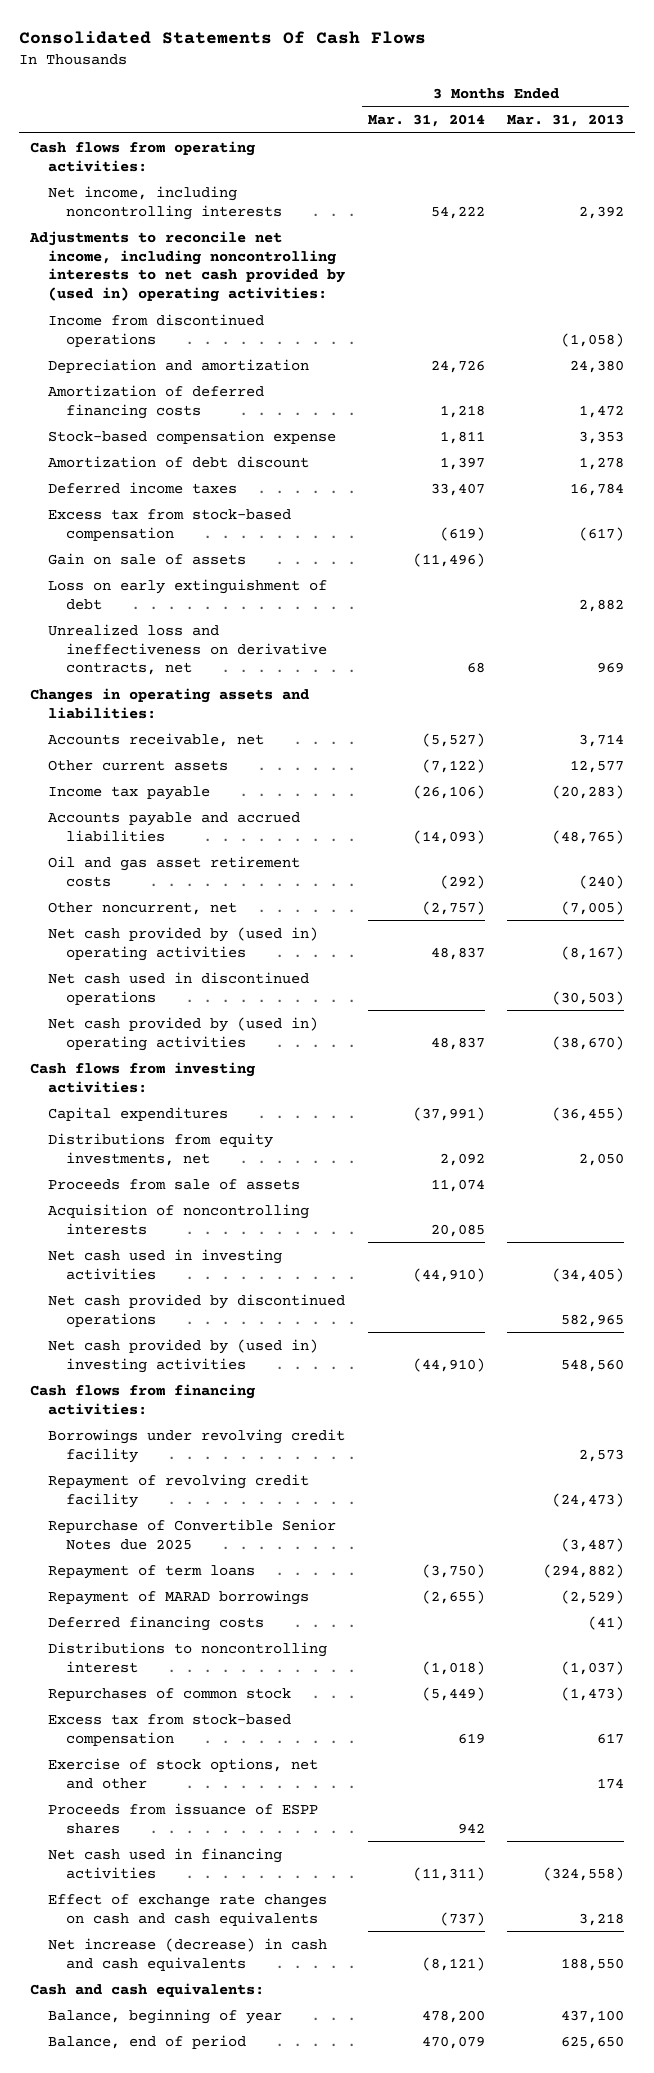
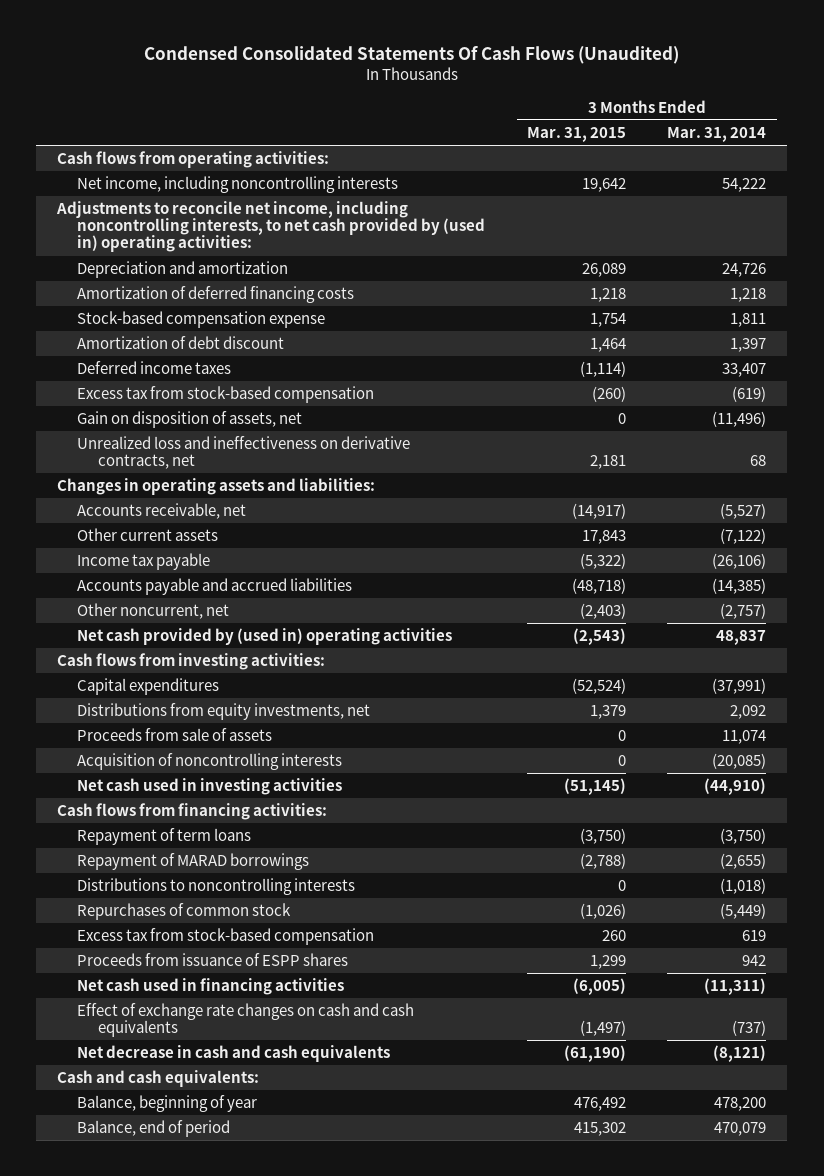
- Consolidated Statements Of Cash Flows
+ Condensed Consolidated Statements Of Cash Flows (Unaudited)
- | 3 Months Ended Mar. 31, 2014 | 3 Months Ended Mar. 31, 2013
+ | 3 Months Ended Mar. 31, 2015 | 3 Months Ended Mar. 31, 2014
- Adjustments to reconcile net income, including noncontrolling interests to net cash provided by (used in) operating activities:
- Income from discontinued operations | | (1,058)
+ Adjustments to reconcile net income, including noncontrolling interests, to net cash provided by (used in) operating activities:
- Gain on sale of assets | (11,496) |
- Loss on early extinguishment of debt | | 2,882
+ Gain on disposition of assets, net | 0 | (11,496)
- Accounts payable and accrued liabilities | (14,093) | (48,765)
- Oil and gas asset retirement costs | (292) | (240)
+ Accounts payable and accrued liabilities | (48,718) | (14,385)
- Net cash used in discontinued operations | | (30,503)
- Net cash provided by (used in) operating activities | 48,837 | (38,670)
- Acquisition of noncontrolling interests | 20,085 |
+ Acquisition of noncontrolling interests | 0 | (20,085)
- Net cash provided by discontinued operations | | 582,965
- Net cash provided by (used in) investing activities | (44,910) | 548,560
- Borrowings under revolving credit facility | | 2,573
- Repayment of revolving credit facility | | (24,473)
- Repurchase of Convertible Senior Notes due 2025 | | (3,487)
- Deferred financing costs | | (41)
- Distributions to noncontrolling interest | (1,018) | (1,037)
+ Distributions to noncontrolling interests | 0 | (1,018)
- Exercise of stock options, net and other | | 174
- Net increase (decrease) in cash and cash equivalents | (8,121) | 188,550
+ Net decrease in cash and cash equivalents | (61,190) | (8,121)

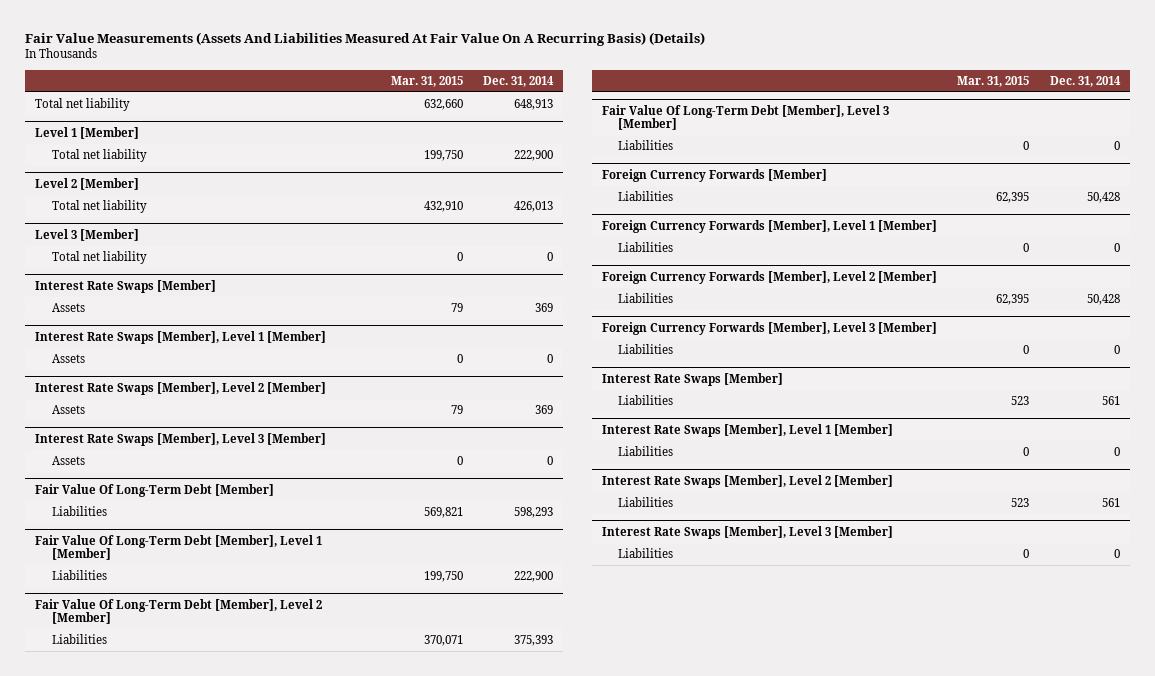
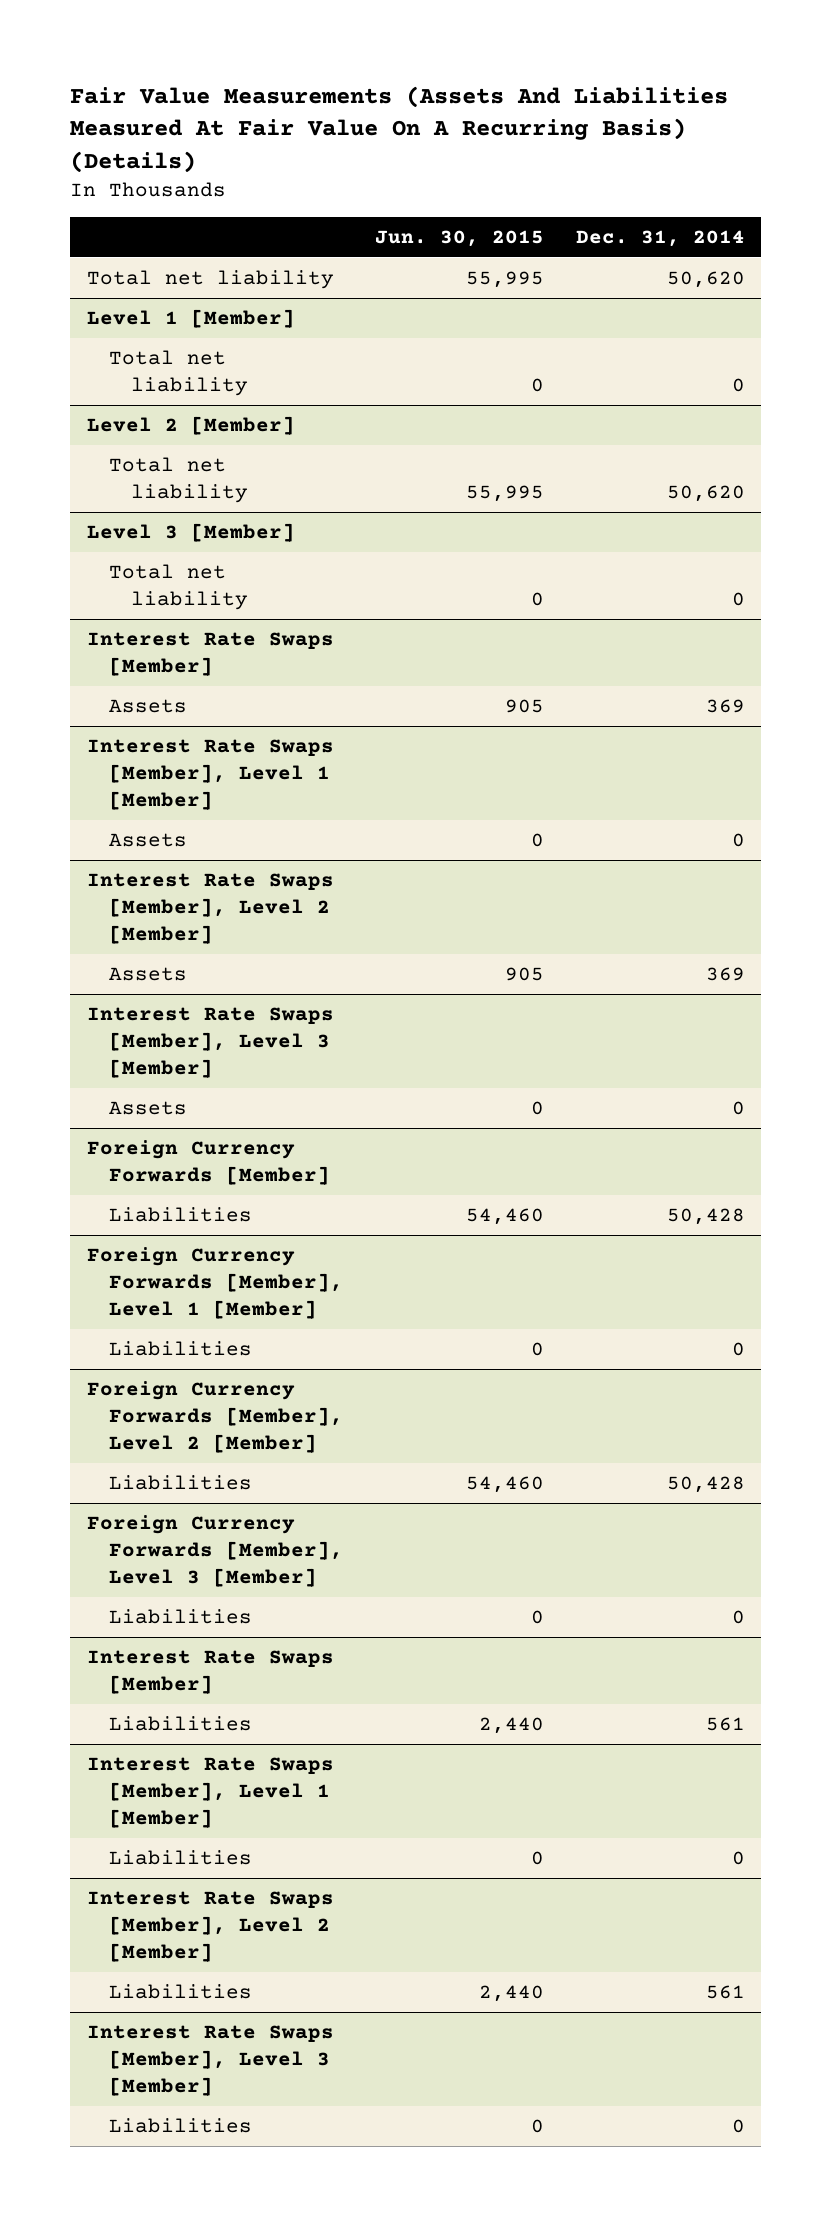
- | Mar. 31, 2015 | Dec. 31, 2014
+ | Jun. 30, 2015 | Dec. 31, 2014
- Total net liability | 632,660 | 648,913
+ Total net liability | 55,995 | 50,620
@ Level 1 [Member]
- Total net liability | 199,750 | 222,900
+ Total net liability | 0 | 0
@ Level 2 [Member]
- Total net liability | 432,910 | 426,013
+ Total net liability | 55,995 | 50,620
- Fair Value Of Long-Term Debt [Member]
- Liabilities | 569,821 | 598,293
- Fair Value Of Long-Term Debt [Member], Level 1 [Member]
- Liabilities | 199,750 | 222,900
- Fair Value Of Long-Term Debt [Member], Level 2 [Member]
- Liabilities | 370,071 | 375,393
- Fair Value Of Long-Term Debt [Member], Level 3 [Member]
- Liabilities | 0 | 0

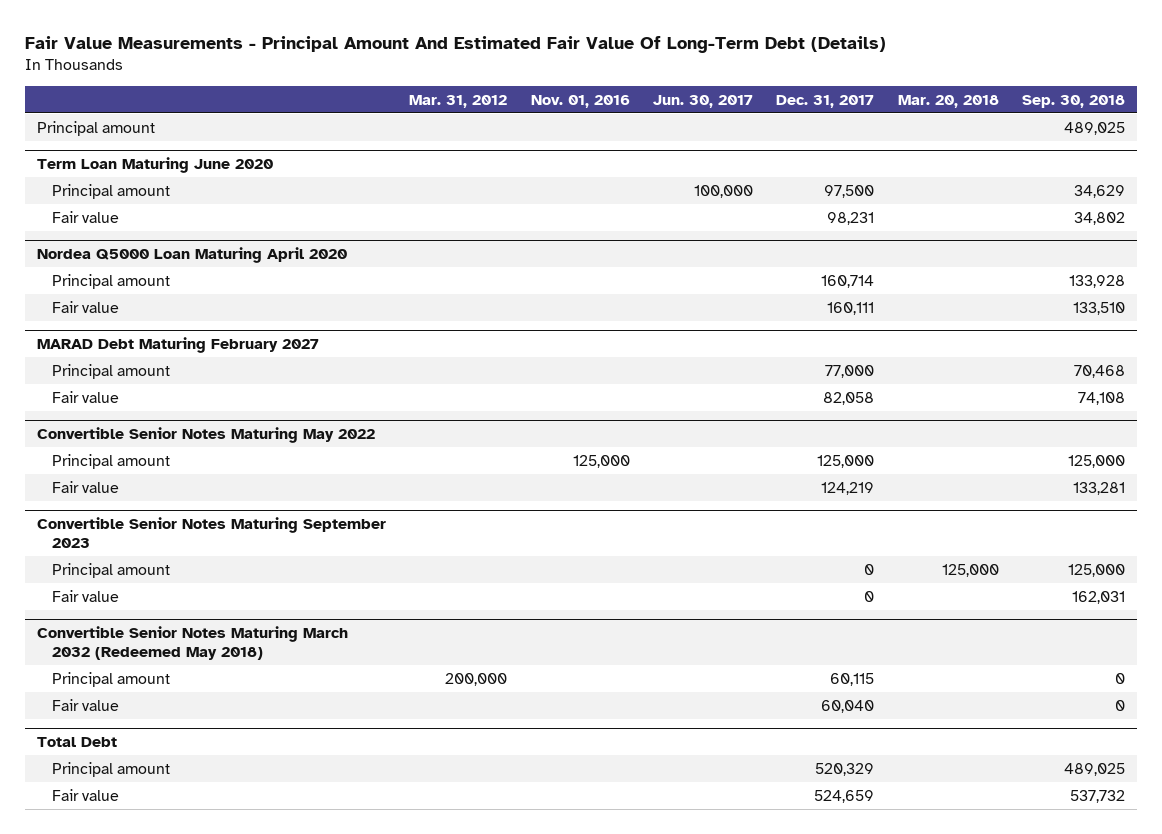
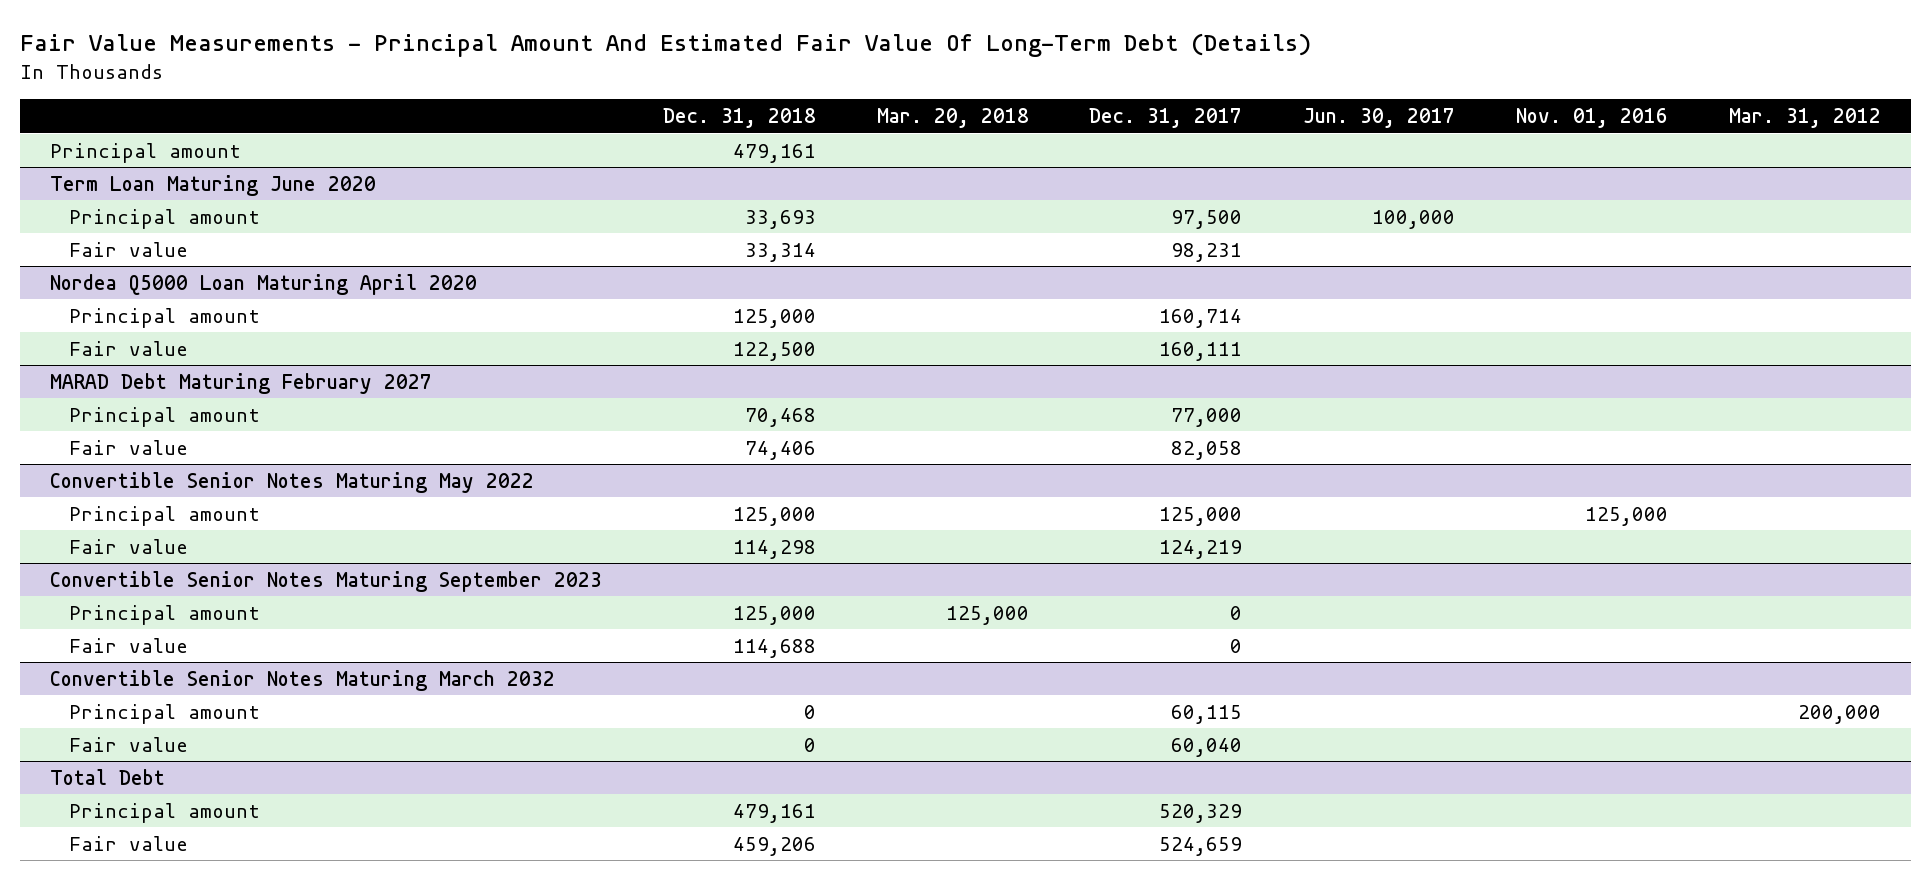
- | Mar. 31, 2012 | Nov. 01, 2016 | Jun. 30, 2017 | Dec. 31, 2017 | Mar. 20, 2018 | Sep. 30, 2018
+ | Dec. 31, 2018 | Mar. 20, 2018 | Dec. 31, 2017 | Jun. 30, 2017 | Nov. 01, 2016 | Mar. 31, 2012
- Convertible Senior Notes Maturing March 2032 (Redeemed May 2018)
+ Convertible Senior Notes Maturing March 2032

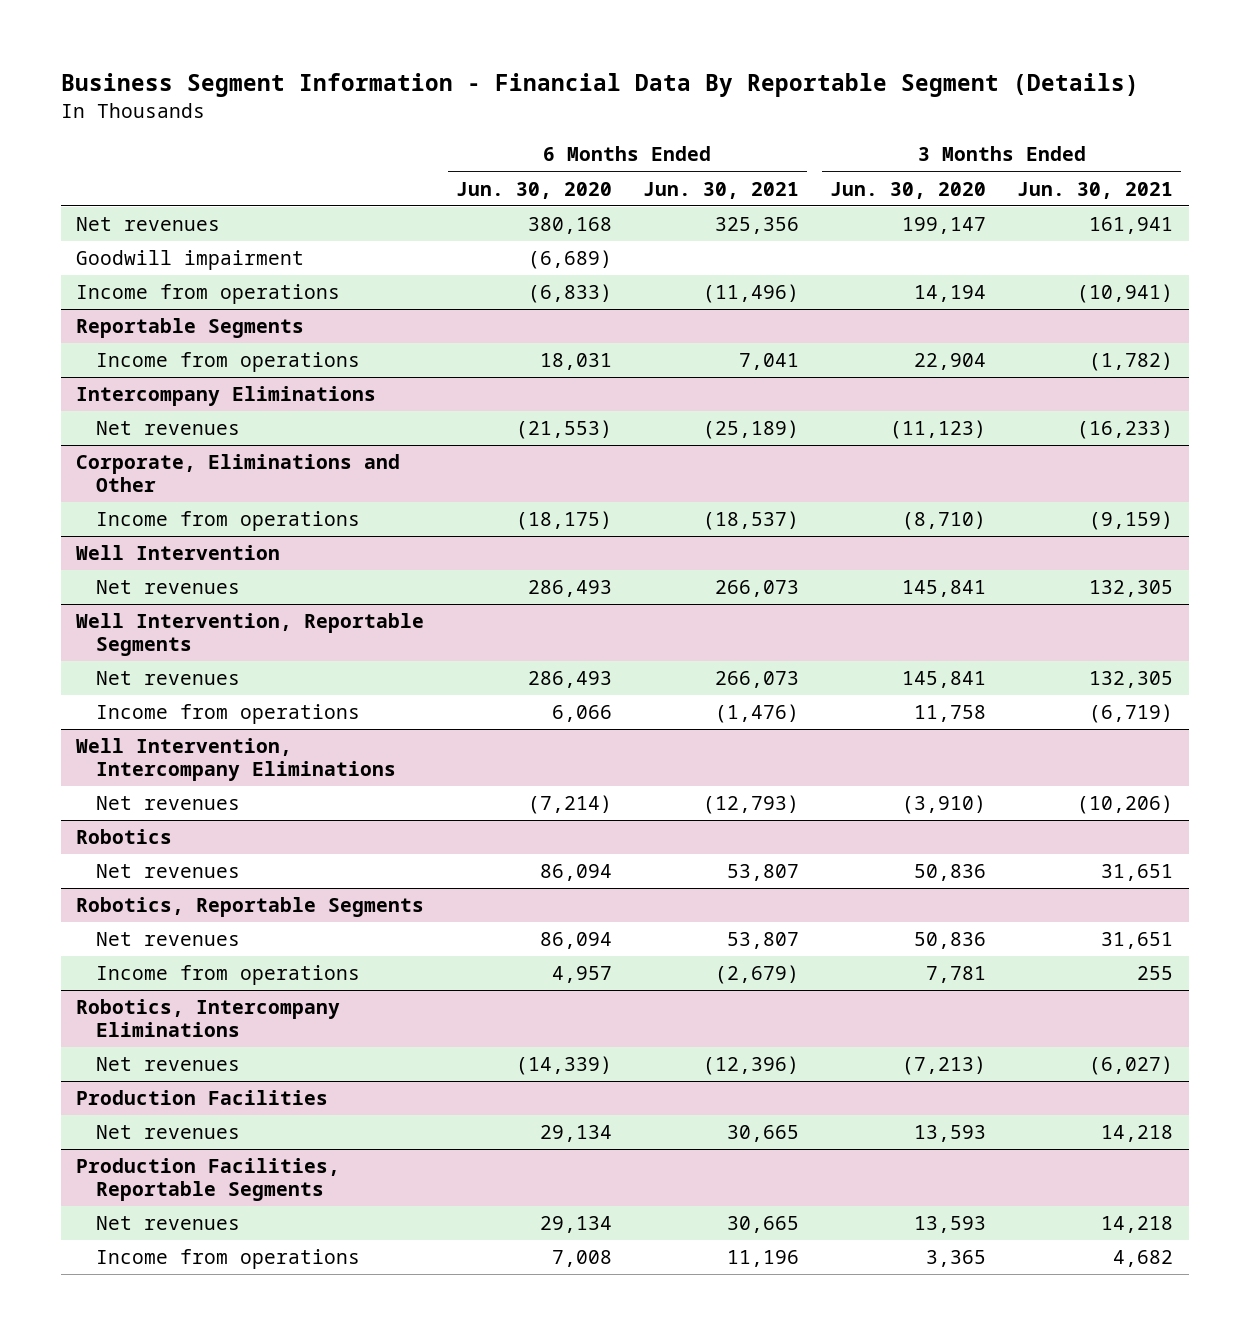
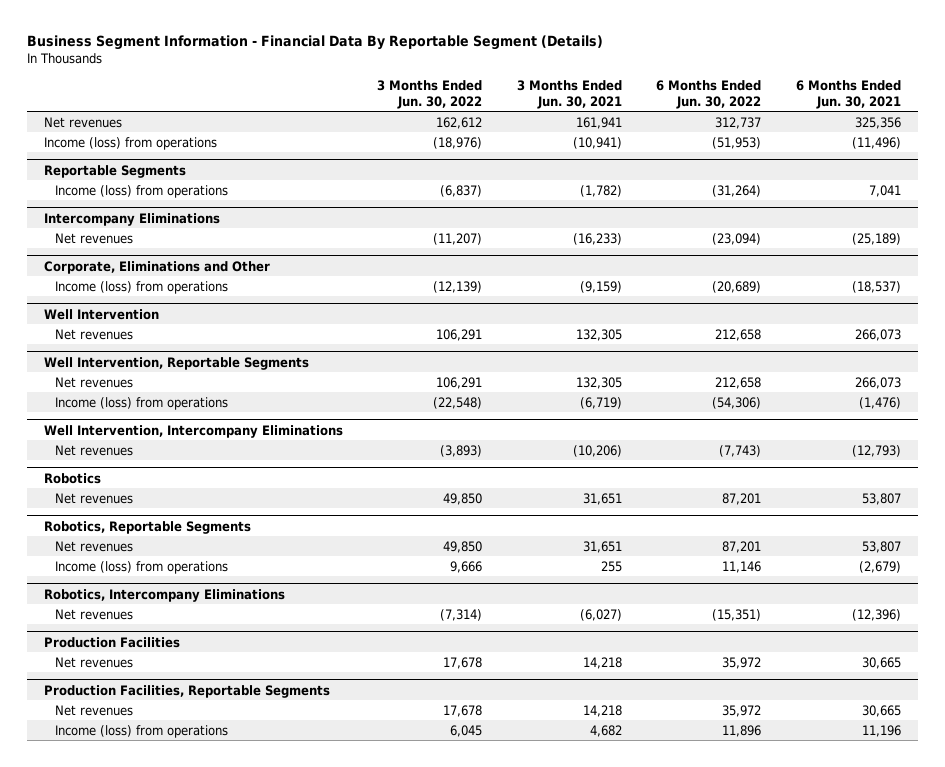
- | 6 Months Ended Jun. 30, 2020 | 6 Months Ended Jun. 30, 2021 | 3 Months Ended Jun. 30, 2020 | 3 Months Ended Jun. 30, 2021
+ | 3 Months Ended Jun. 30, 2022 | 3 Months Ended Jun. 30, 2021 | 6 Months Ended Jun. 30, 2022 | 6 Months Ended Jun. 30, 2021
- Goodwill impairment | (6,689) | | |
- Income from operations | (6,833) | (11,496) | 14,194 | (10,941)
+ Income (loss) from operations | (18,976) | (10,941) | (51,953) | (11,496)
@ Reportable Segments
- Income from operations | 18,031 | 7,041 | 22,904 | (1,782)
+ Income (loss) from operations | (6,837) | (1,782) | (31,264) | 7,041
@ Corporate, Eliminations and Other
- Income from operations | (18,175) | (18,537) | (8,710) | (9,159)
+ Income (loss) from operations | (12,139) | (9,159) | (20,689) | (18,537)
@ Well Intervention, Reportable Segments
- Income from operations | 6,066 | (1,476) | 11,758 | (6,719)
+ Income (loss) from operations | (22,548) | (6,719) | (54,306) | (1,476)
@ Robotics, Reportable Segments
- Income from operations | 4,957 | (2,679) | 7,781 | 255
+ Income (loss) from operations | 9,666 | 255 | 11,146 | (2,679)
@ Production Facilities, Reportable Segments
- Income from operations | 7,008 | 11,196 | 3,365 | 4,682
+ Income (loss) from operations | 6,045 | 4,682 | 11,896 | 11,196

